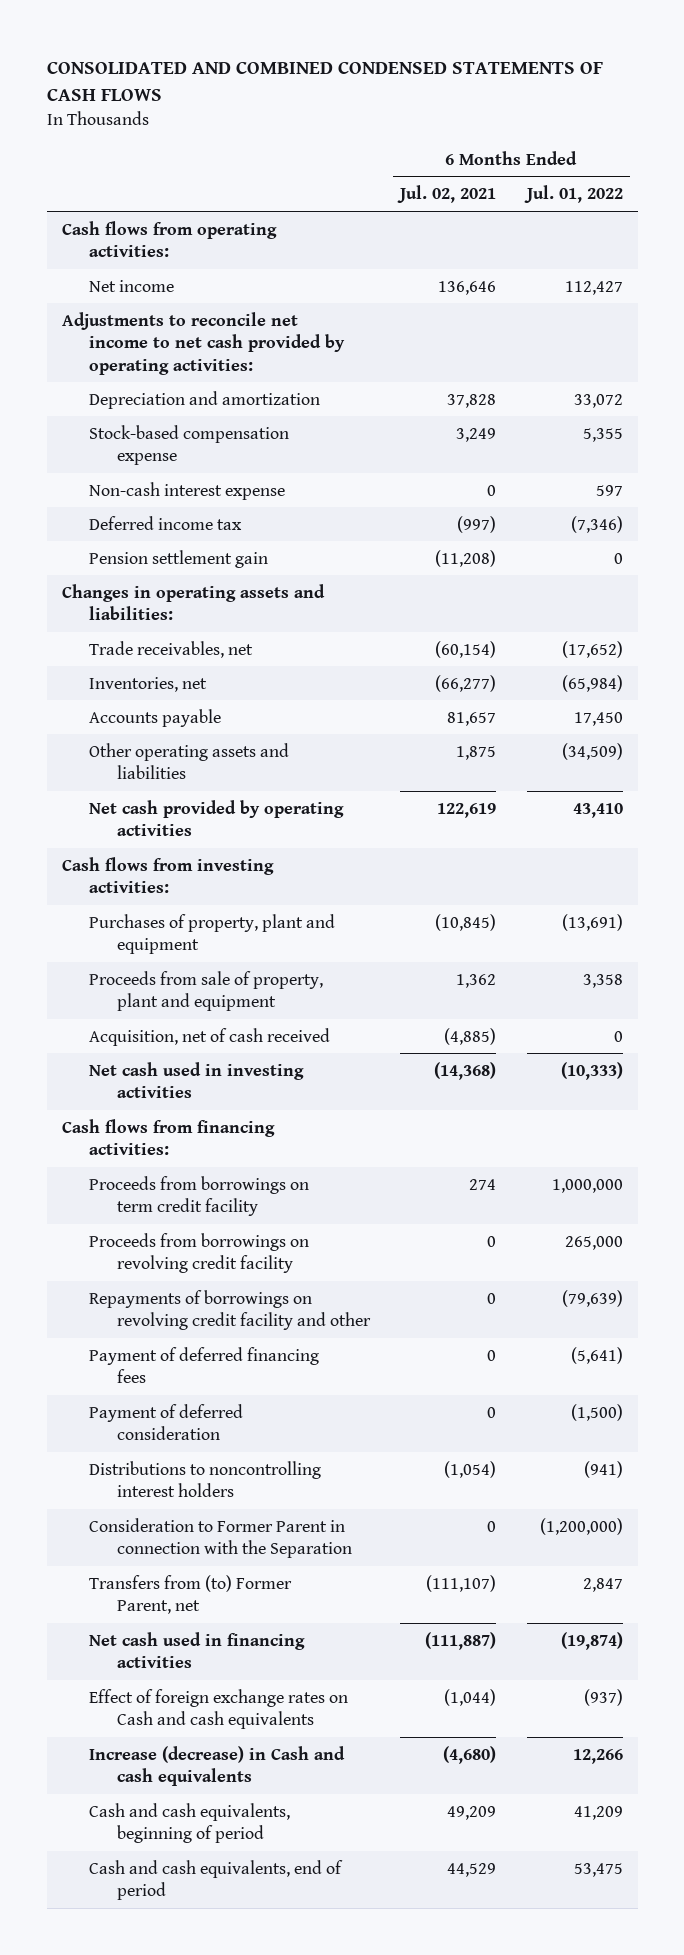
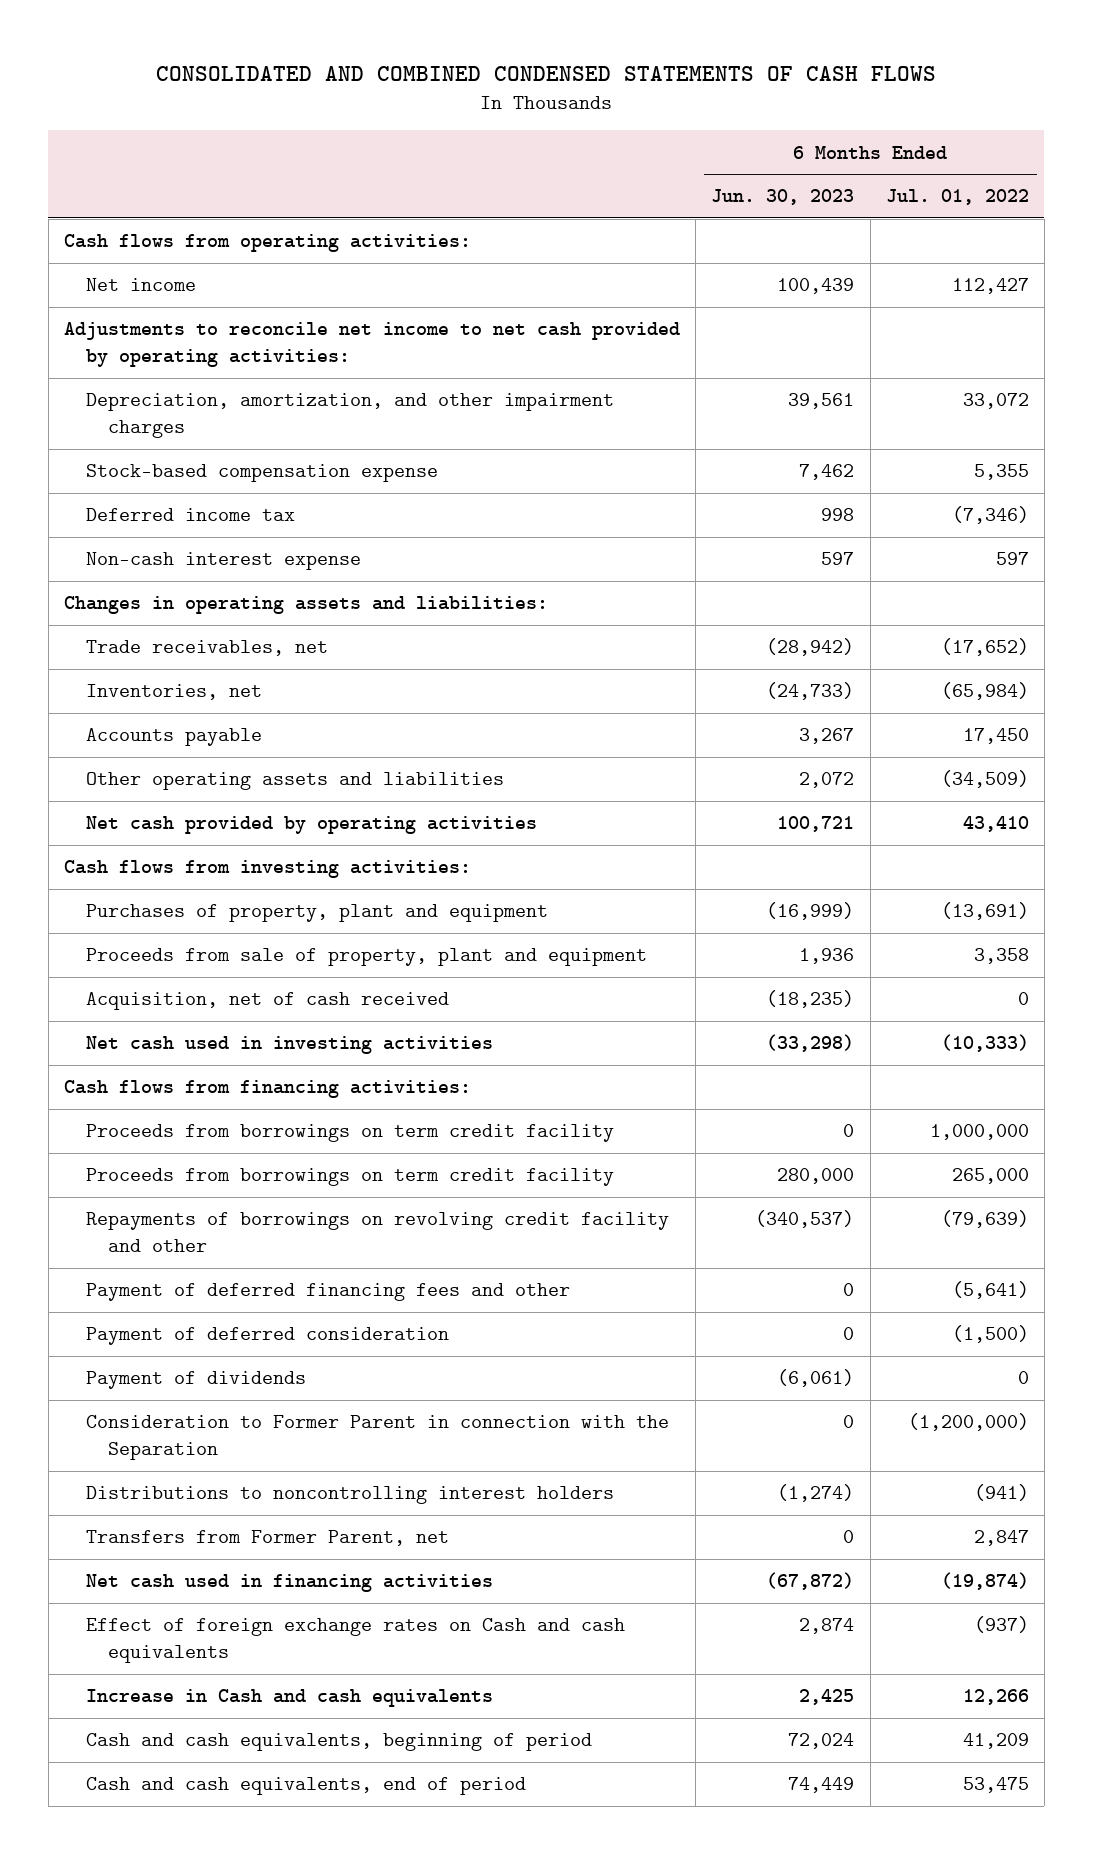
- | 6 Months Ended Jul. 02, 2021 | 6 Months Ended Jul. 01, 2022
+ | 6 Months Ended Jun. 30, 2023 | 6 Months Ended Jul. 01, 2022
- Depreciation and amortization | 37,828 | 33,072
+ Depreciation, amortization, and other impairment charges | 39,561 | 33,072
- Pension settlement gain | (11,208) | 0
moved down: Non-cash interest expense | 597 | 597
- Proceeds from borrowings on revolving credit facility | 0 | 265,000
+ Proceeds from borrowings on term credit facility | 280,000 | 265,000
- Payment of deferred financing fees | 0 | (5,641)
+ Payment of deferred financing fees and other | 0 | (5,641)
+ Payment of dividends | (6,061) | 0
- Transfers from (to) Former Parent, net | (111,107) | 2,847
moved down: Distributions to noncontrolling interest holders | (1,274) | (941)
+ Transfers from Former Parent, net | 0 | 2,847
- Increase (decrease) in Cash and cash equivalents | (4,680) | 12,266
+ Increase in Cash and cash equivalents | 2,425 | 12,266

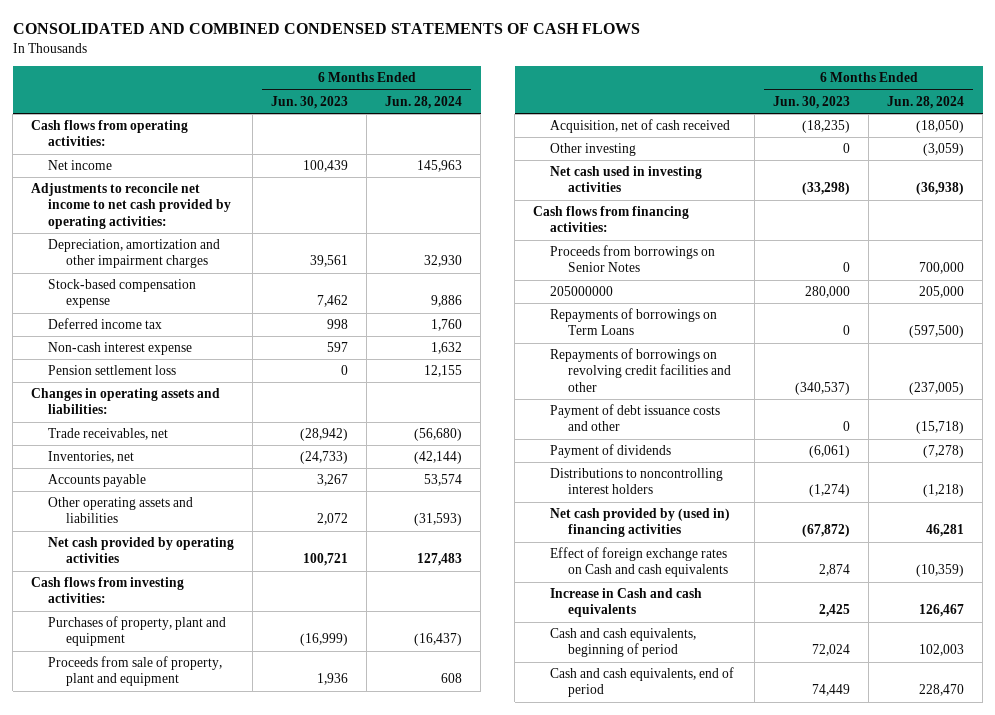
- | 6 Months Ended Jun. 30, 2023 | 6 Months Ended Jul. 01, 2022
+ | 6 Months Ended Jun. 30, 2023 | 6 Months Ended Jun. 28, 2024
- Depreciation, amortization, and other impairment charges | 39,561 | 33,072
+ Depreciation, amortization and other impairment charges | 39,561 | 32,930
+ Pension settlement loss | 0 | 12,155
+ Other investing | 0 | (3,059)
- Proceeds from borrowings on term credit facility | 0 | 1,000,000
- Proceeds from borrowings on term credit facility | 280,000 | 265,000
- Repayments of borrowings on revolving credit facility and other | (340,537) | (79,639)
- Payment of deferred financing fees and other | 0 | (5,641)
- Payment of deferred consideration | 0 | (1,500)
+ Proceeds from borrowings on Senior Notes | 0 | 700,000
+ 205000000 | 280,000 | 205,000
+ Repayments of borrowings on Term Loans | 0 | (597,500)
+ Repayments of borrowings on revolving credit facilities and other | (340,537) | (237,005)
+ Payment of debt issuance costs and other | 0 | (15,718)
- Consideration to Former Parent in connection with the Separation | 0 | (1,200,000)
- Transfers from Former Parent, net | 0 | 2,847
- Net cash used in financing activities | (67,872) | (19,874)
+ Net cash provided by (used in) financing activities | (67,872) | 46,281

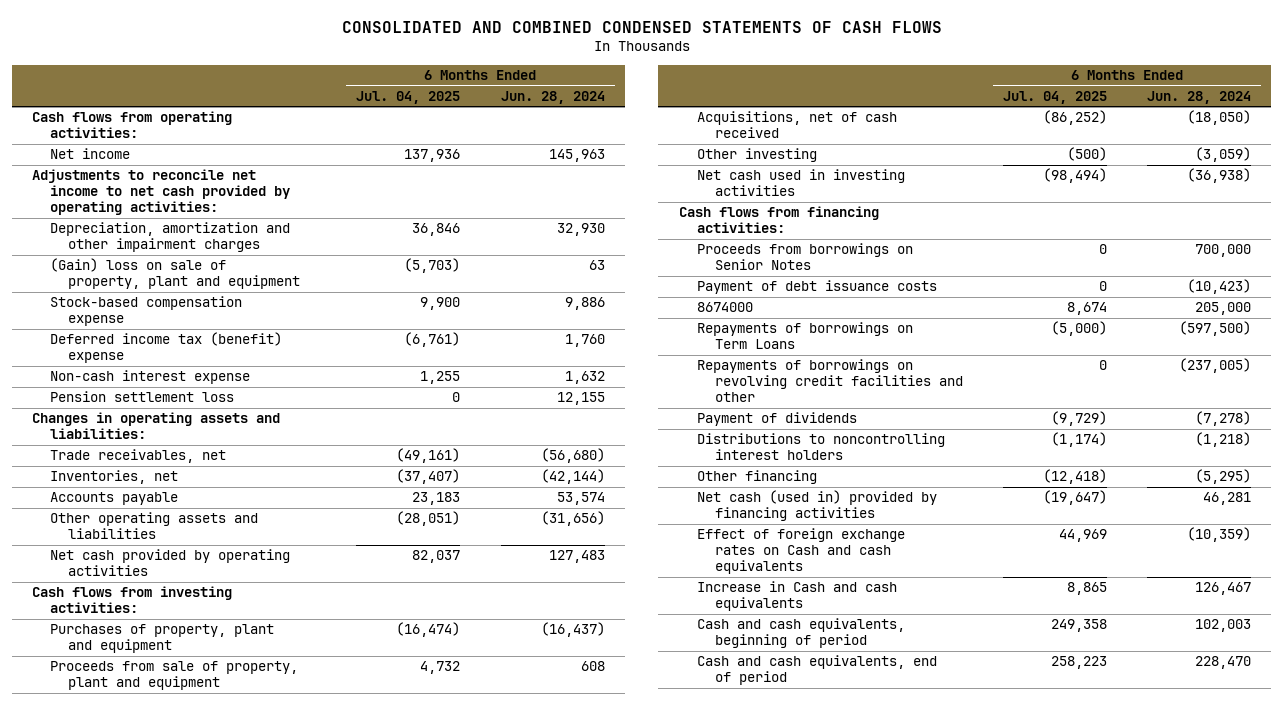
- | 6 Months Ended Jun. 30, 2023 | 6 Months Ended Jun. 28, 2024
+ | 6 Months Ended Jul. 04, 2025 | 6 Months Ended Jun. 28, 2024
+ (Gain) loss on sale of property, plant and equipment | (5,703) | 63
- Deferred income tax | 998 | 1,760
+ Deferred income tax (benefit) expense | (6,761) | 1,760
- Other operating assets and liabilities | 2,072 | (31,593)
+ Other operating assets and liabilities | (28,051) | (31,656)
- Acquisition, net of cash received | (18,235) | (18,050)
+ Acquisitions, net of cash received | (86,252) | (18,050)
- 205000000 | 280,000 | 205,000
+ Payment of debt issuance costs | 0 | (10,423)
+ 8674000 | 8,674 | 205,000
- Payment of debt issuance costs and other | 0 | (15,718)
- Net cash provided by (used in) financing activities | (67,872) | 46,281
+ Other financing | (12,418) | (5,295)
+ Net cash (used in) provided by financing activities | (19,647) | 46,281

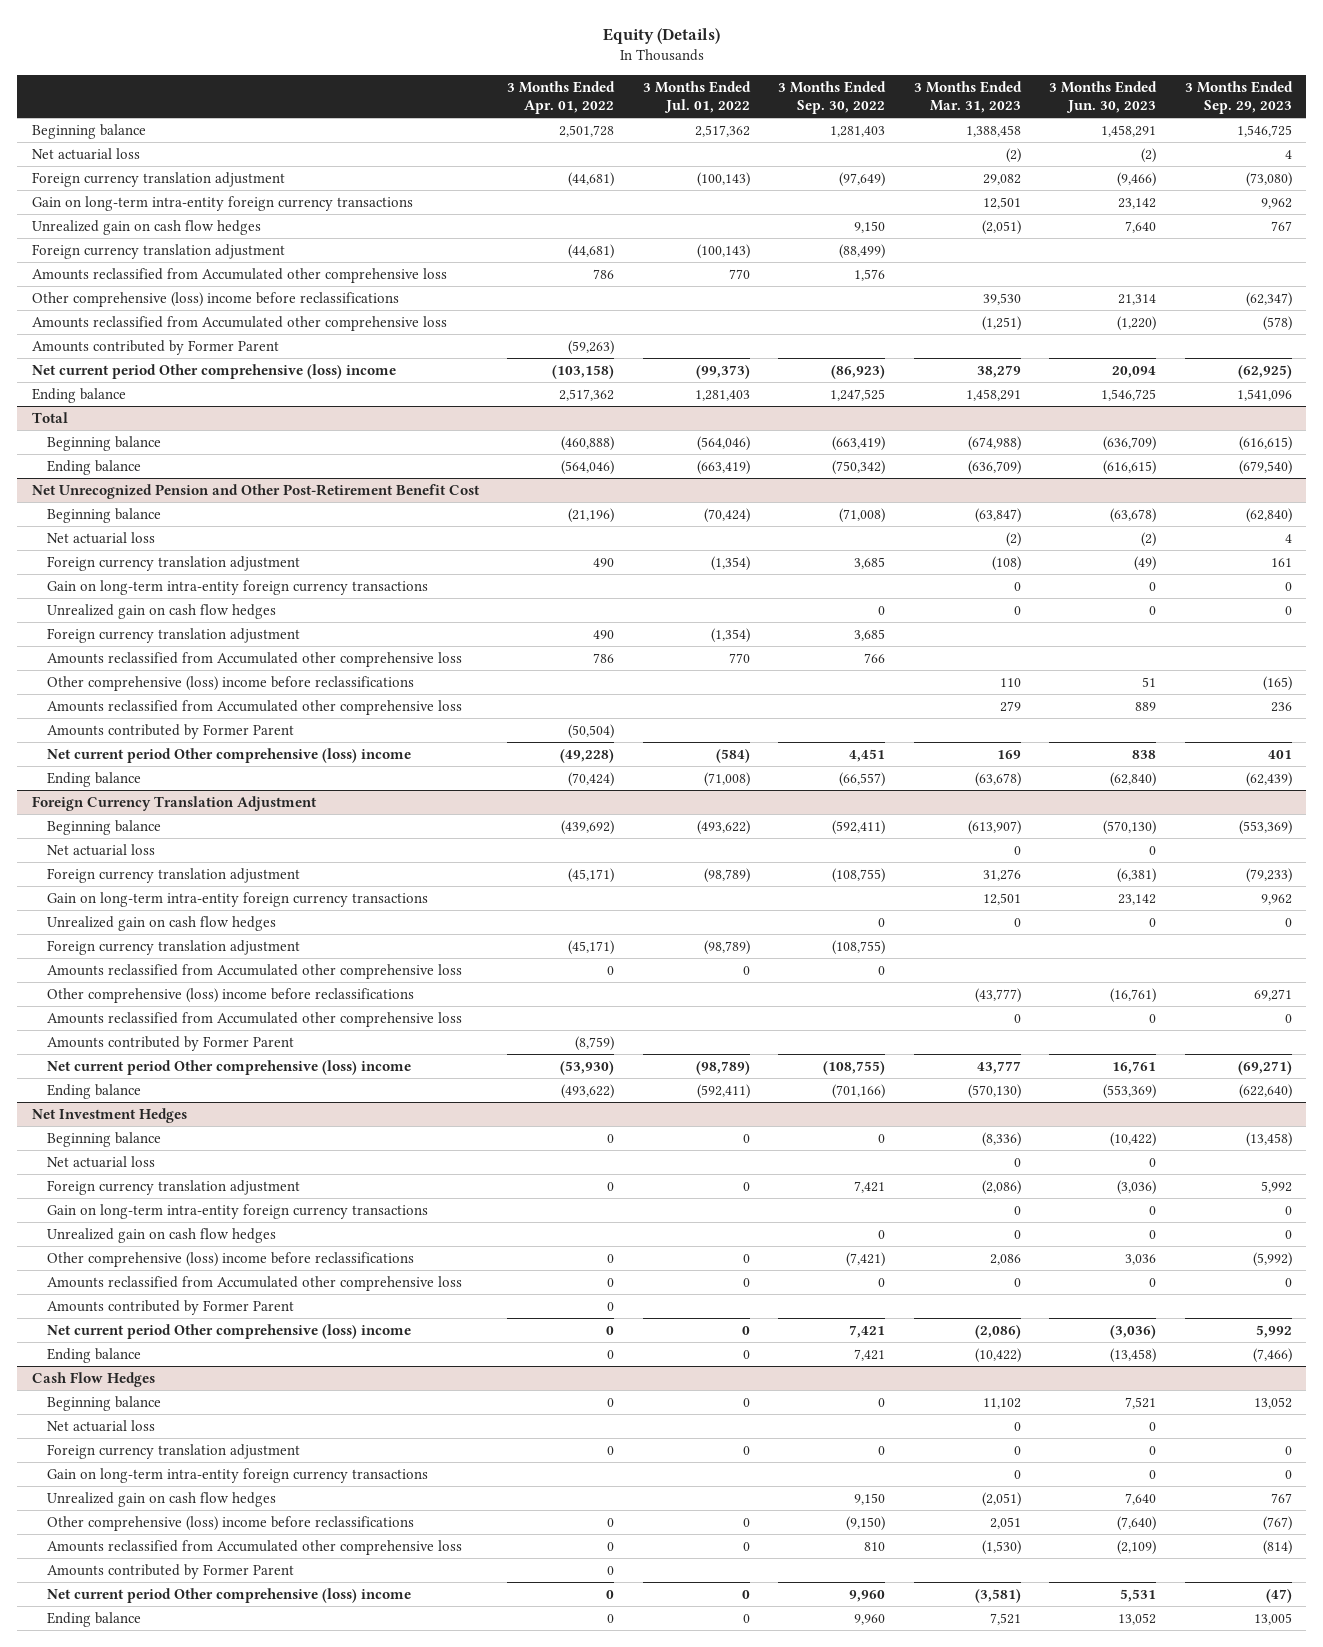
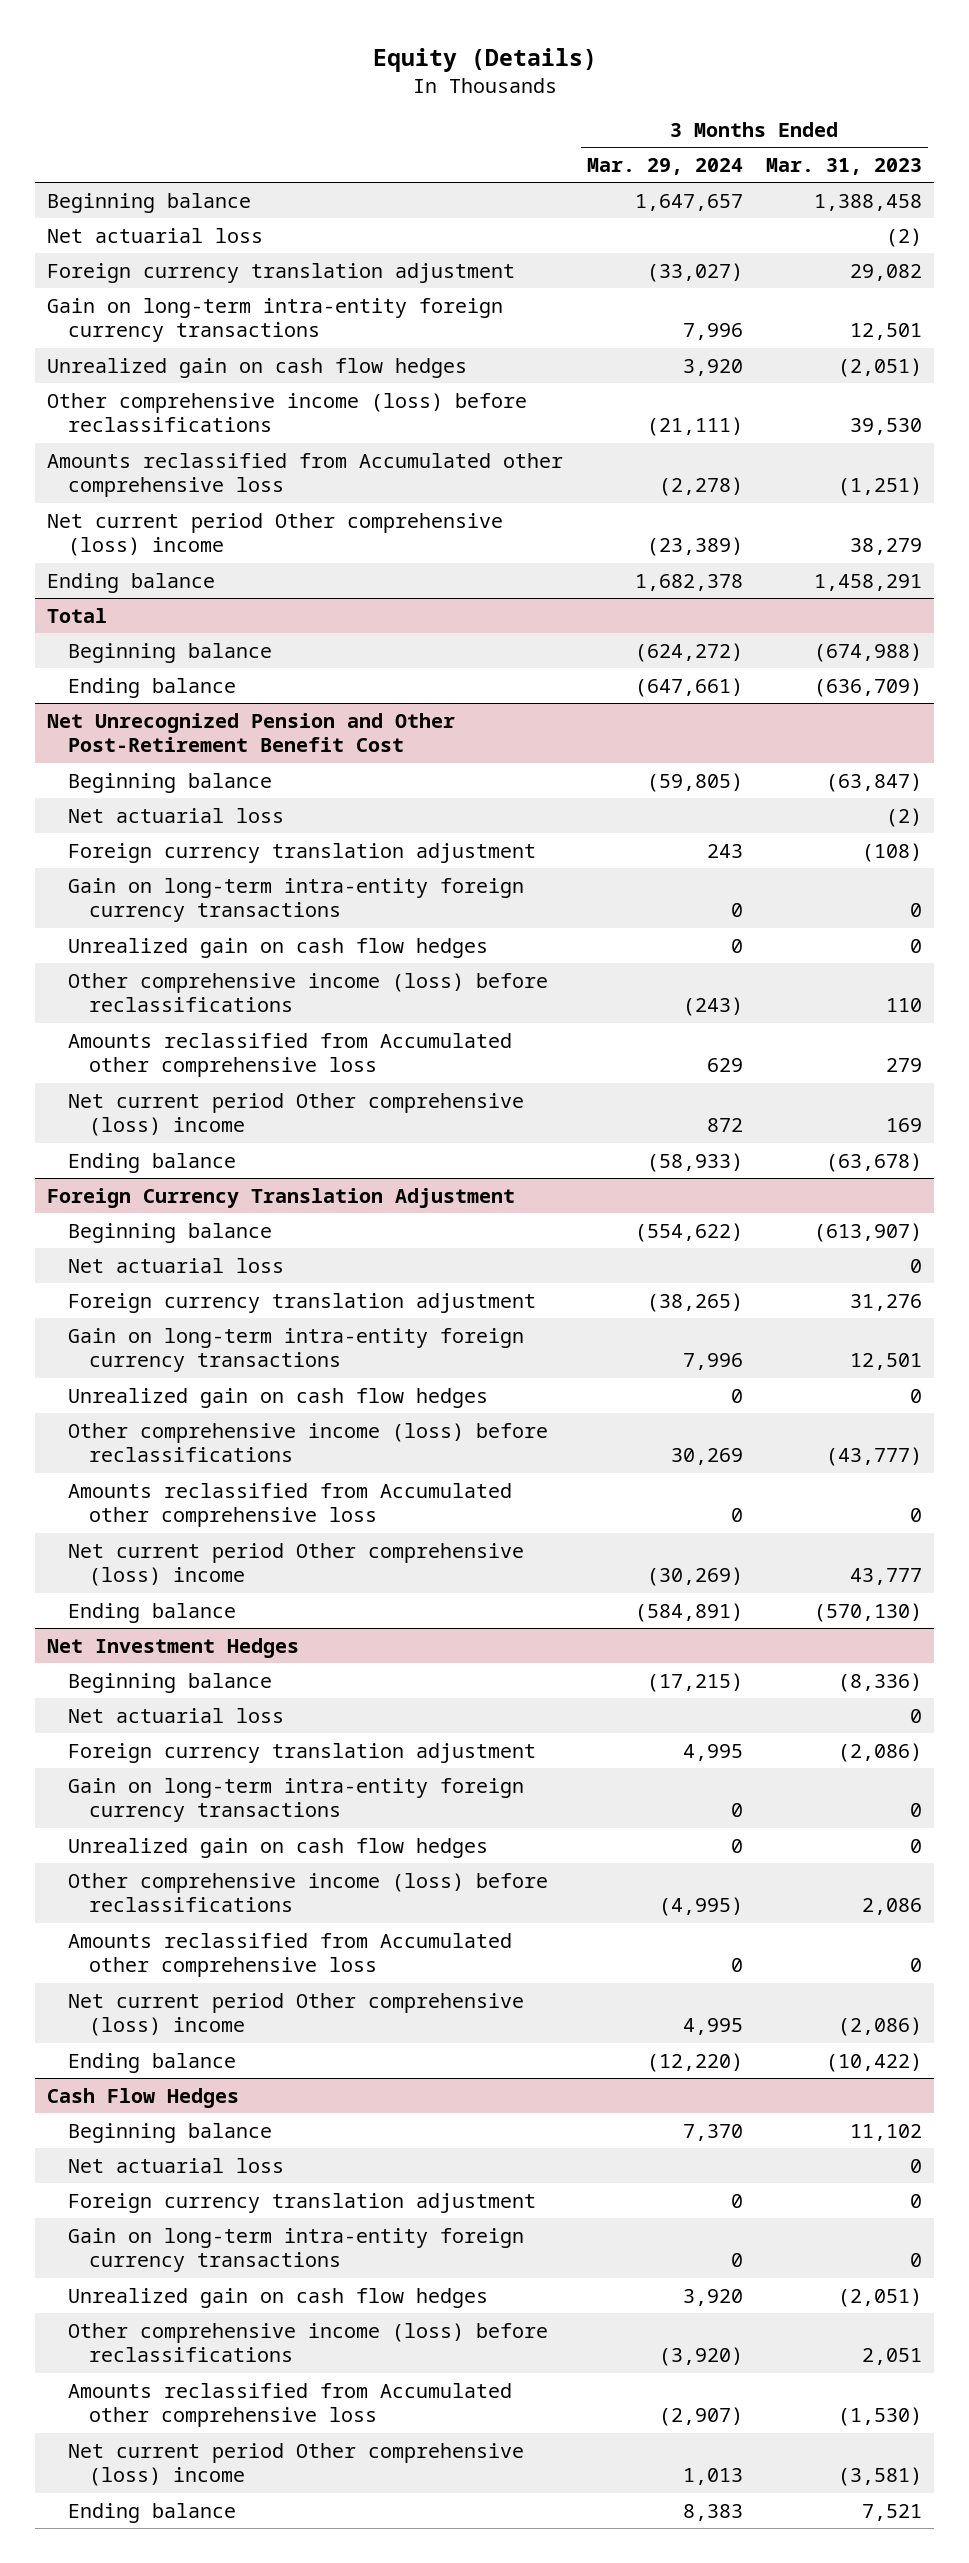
- | 3 Months Ended Apr. 01, 2022 | 3 Months Ended Jul. 01, 2022 | 3 Months Ended Sep. 30, 2022 | 3 Months Ended Mar. 31, 2023 | 3 Months Ended Jun. 30, 2023 | 3 Months Ended Sep. 29, 2023
+ | 3 Months Ended Mar. 29, 2024 | 3 Months Ended Mar. 31, 2023
- Foreign currency translation adjustment | (44,681) | (100,143) | (88,499) | | |
- Amounts reclassified from Accumulated other comprehensive loss | 786 | 770 | 1,576 | | |
- Other comprehensive (loss) income before reclassifications | | | | 39,530 | 21,314 | (62,347)
+ Other comprehensive income (loss) before reclassifications | (21,111) | 39,530
- Amounts contributed by Former Parent | (59,263) | | | | |
@ Net Unrecognized Pension and Other Post-Retirement Benefit Cost
- Foreign currency translation adjustment | 490 | (1,354) | 3,685 | | |
- Amounts reclassified from Accumulated other comprehensive loss | 786 | 770 | 766 | | |
- Other comprehensive (loss) income before reclassifications | | | | 110 | 51 | (165)
+ Other comprehensive income (loss) before reclassifications | (243) | 110
- Amounts contributed by Former Parent | (50,504) | | | | |
@ Foreign Currency Translation Adjustment
- Foreign currency translation adjustment | (45,171) | (98,789) | (108,755) | | |
- Amounts reclassified from Accumulated other comprehensive loss | 0 | 0 | 0 | | |
- Other comprehensive (loss) income before reclassifications | | | | (43,777) | (16,761) | 69,271
+ Other comprehensive income (loss) before reclassifications | 30,269 | (43,777)
- Amounts contributed by Former Parent | (8,759) | | | | |
@ Net Investment Hedges
- Other comprehensive (loss) income before reclassifications | 0 | 0 | (7,421) | 2,086 | 3,036 | (5,992)
+ Other comprehensive income (loss) before reclassifications | (4,995) | 2,086
- Amounts contributed by Former Parent | 0 | | | | |
@ Cash Flow Hedges
- Other comprehensive (loss) income before reclassifications | 0 | 0 | (9,150) | 2,051 | (7,640) | (767)
+ Other comprehensive income (loss) before reclassifications | (3,920) | 2,051
- Amounts contributed by Former Parent | 0 | | | | |

